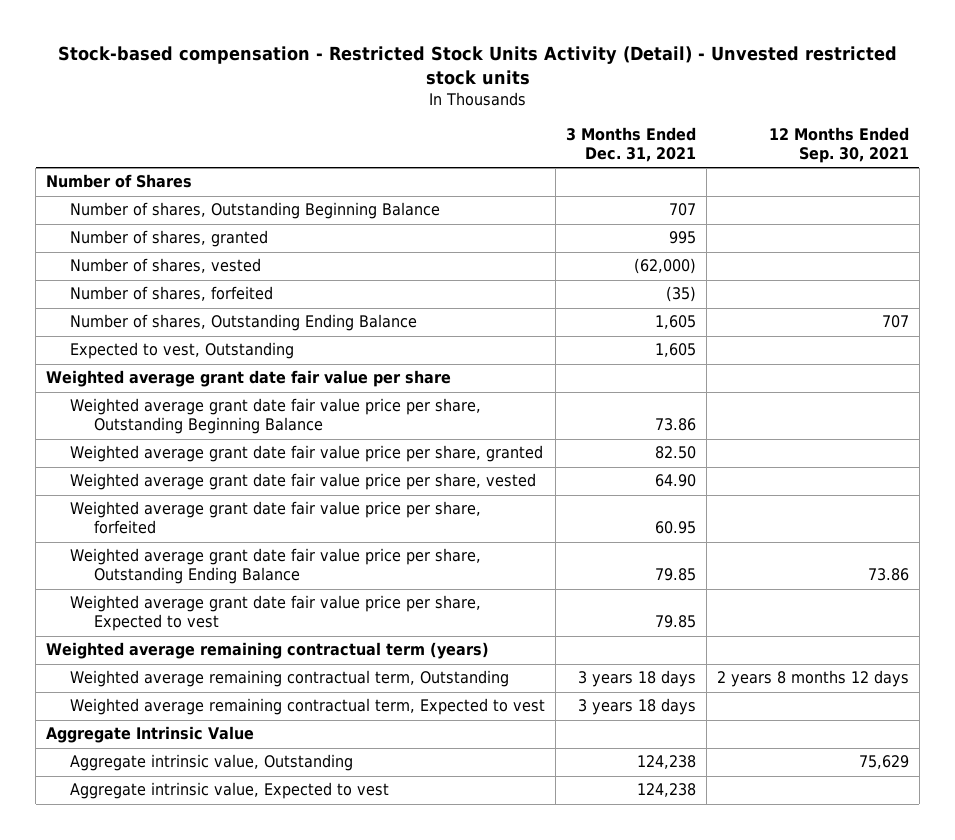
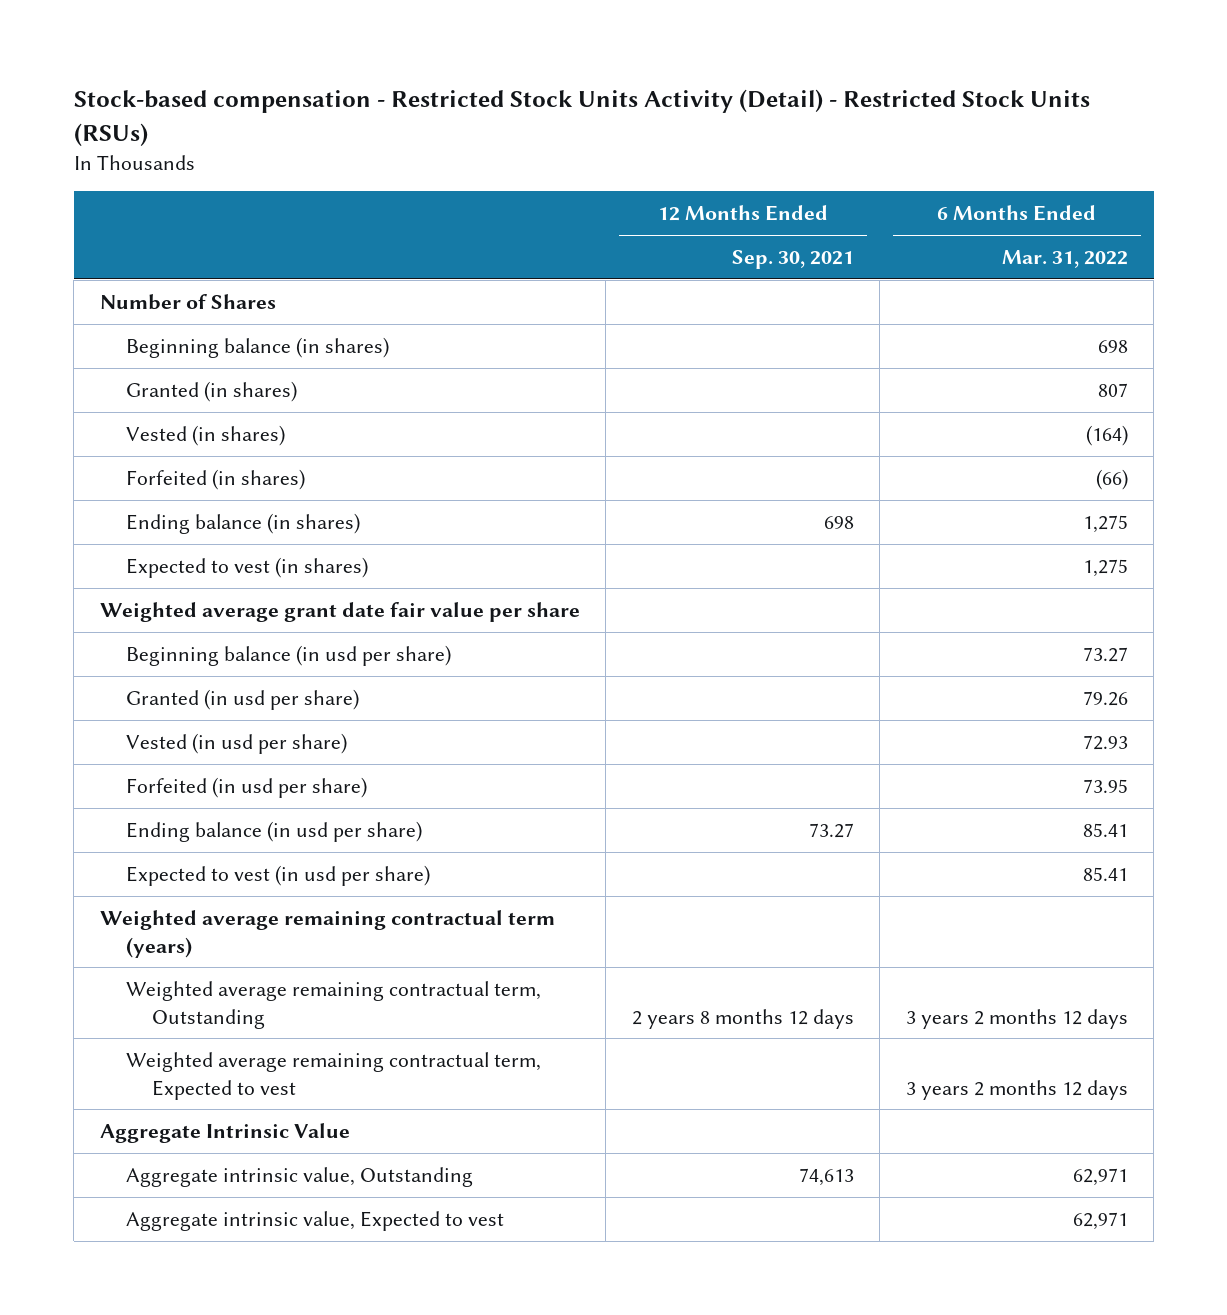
- Stock-based compensation - Restricted Stock Units Activity (Detail) - Unvested restricted stock units
+ Stock-based compensation - Restricted Stock Units Activity (Detail) - Restricted Stock Units (RSUs)
- | 3 Months Ended Dec. 31, 2021 | 12 Months Ended Sep. 30, 2021
+ | 12 Months Ended Sep. 30, 2021 | 6 Months Ended Mar. 31, 2022
- Number of shares, Outstanding Beginning Balance | 707 |
- Number of shares, granted | 995 |
- Number of shares, vested | (62,000) |
- Number of shares, forfeited | (35) |
- Number of shares, Outstanding Ending Balance | 1,605 | 707
- Expected to vest, Outstanding | 1,605 |
+ Beginning balance (in shares) | | 698
+ Granted (in shares) | | 807
+ Vested (in shares) | | (164)
+ Forfeited (in shares) | | (66)
+ Ending balance (in shares) | 698 | 1,275
+ Expected to vest (in shares) | | 1,275
- Weighted average grant date fair value price per share, Outstanding Beginning Balance | 73.86 |
- Weighted average grant date fair value price per share, granted | 82.50 |
- Weighted average grant date fair value price per share, vested | 64.90 |
- Weighted average grant date fair value price per share, forfeited | 60.95 |
- Weighted average grant date fair value price per share, Outstanding Ending Balance | 79.85 | 73.86
- Weighted average grant date fair value price per share, Expected to vest | 79.85 |
+ Beginning balance (in usd per share) | | 73.27
+ Granted (in usd per share) | | 79.26
+ Vested (in usd per share) | | 72.93
+ Forfeited (in usd per share) | | 73.95
+ Ending balance (in usd per share) | 73.27 | 85.41
+ Expected to vest (in usd per share) | | 85.41
- Aggregate intrinsic value, Outstanding | 124,238 | 75,629
+ Aggregate intrinsic value, Outstanding | 74,613 | 62,971

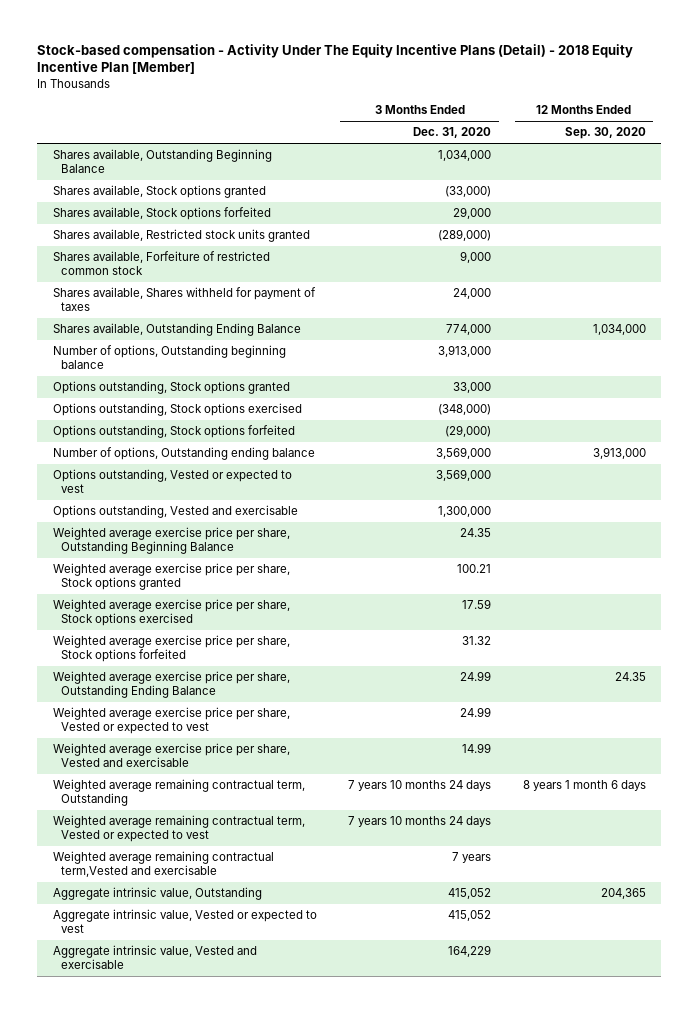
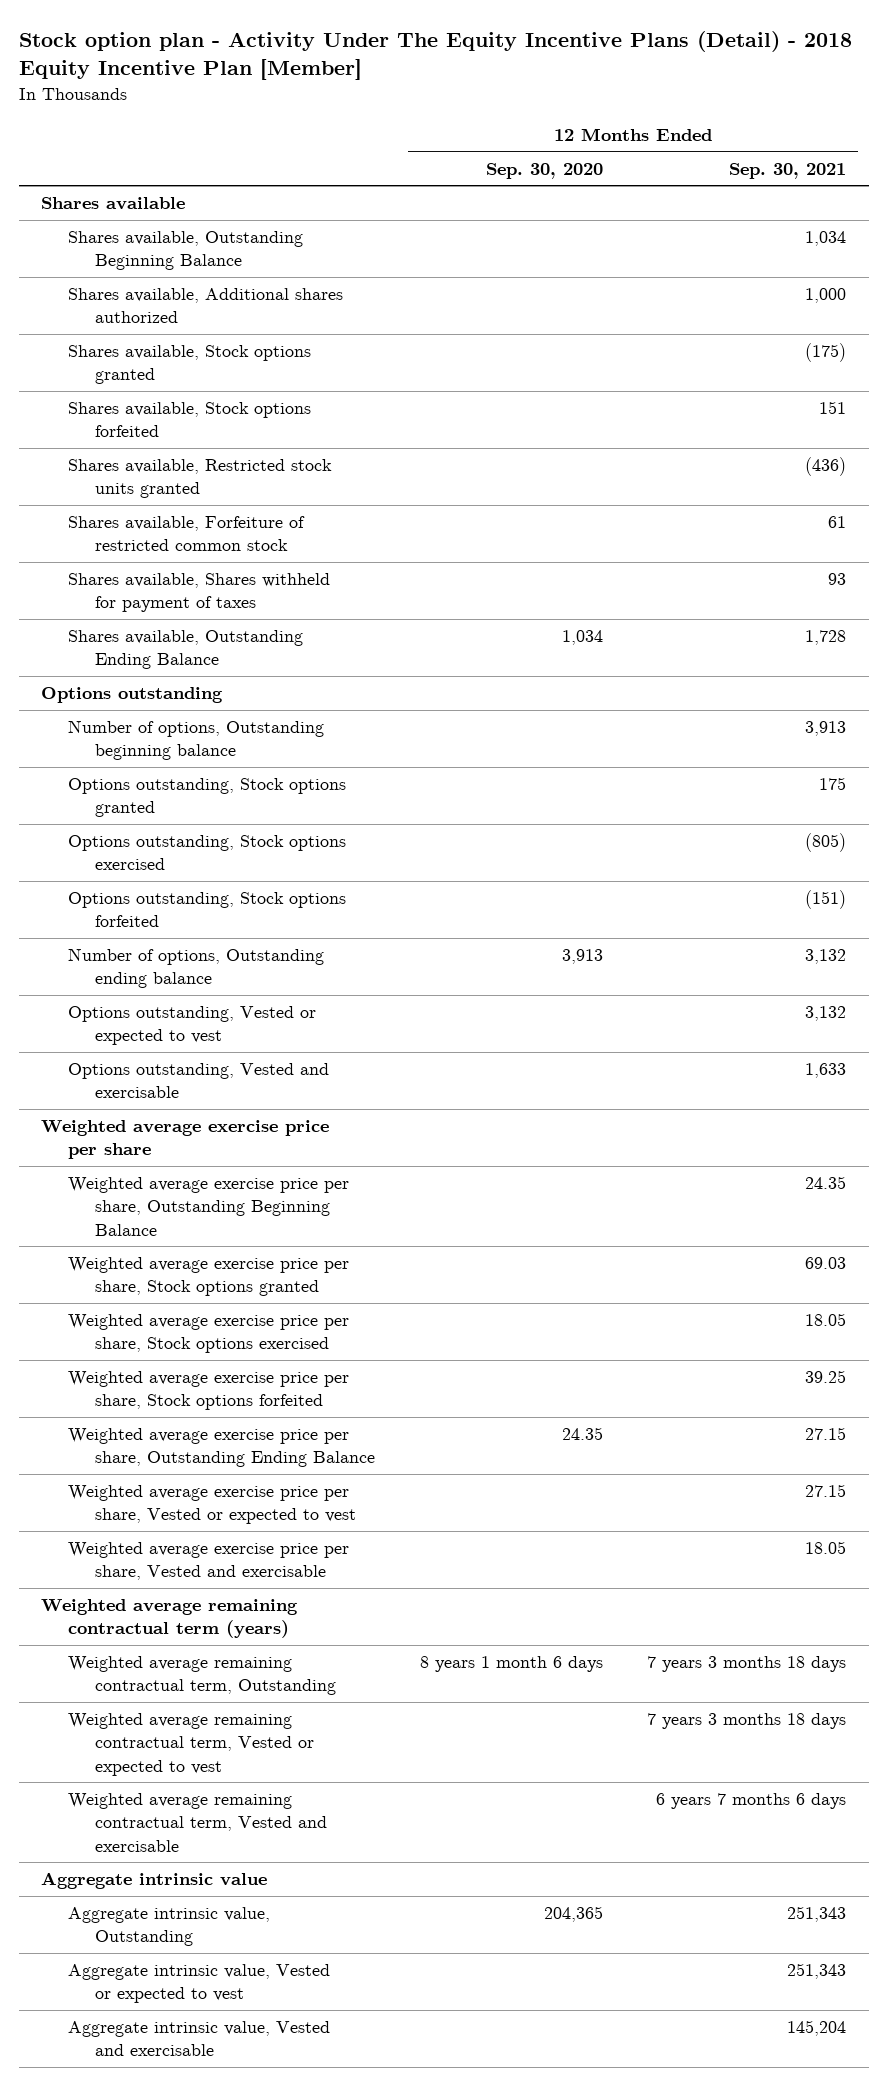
- Stock-based compensation - Activity Under The Equity Incentive Plans (Detail) - 2018 Equity Incentive Plan [Member]
+ Stock option plan - Activity Under The Equity Incentive Plans (Detail) - 2018 Equity Incentive Plan [Member]
- | 3 Months Ended Dec. 31, 2020 | 12 Months Ended Sep. 30, 2020
+ | 12 Months Ended Sep. 30, 2020 | 12 Months Ended Sep. 30, 2021
+ Shares available
+ Shares available, Additional shares authorized | | 1,000
- Shares available, Outstanding Ending Balance | 774,000 | 1,034,000
+ Shares available, Outstanding Ending Balance | 1,034 | 1,728
+ Options outstanding
- Number of options, Outstanding ending balance | 3,569,000 | 3,913,000
+ Number of options, Outstanding ending balance | 3,913 | 3,132
+ Weighted average exercise price per share
+ Weighted average remaining contractual term (years)
- Weighted average remaining contractual term,Vested and exercisable | 7 years |
+ Weighted average remaining contractual term, Vested and exercisable | | 6 years 7 months 6 days
+ Aggregate intrinsic value

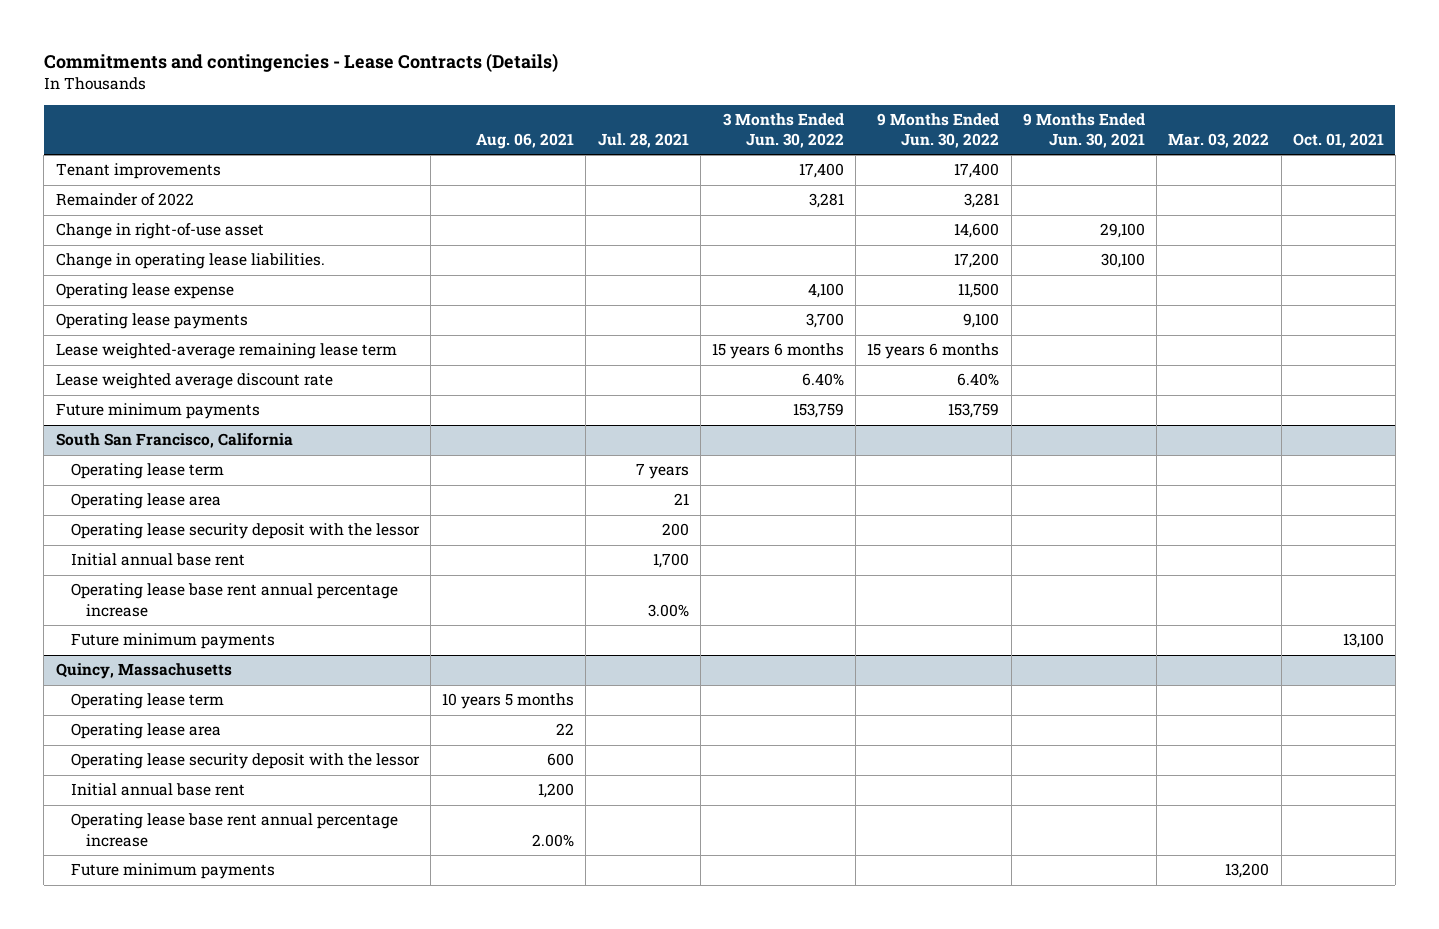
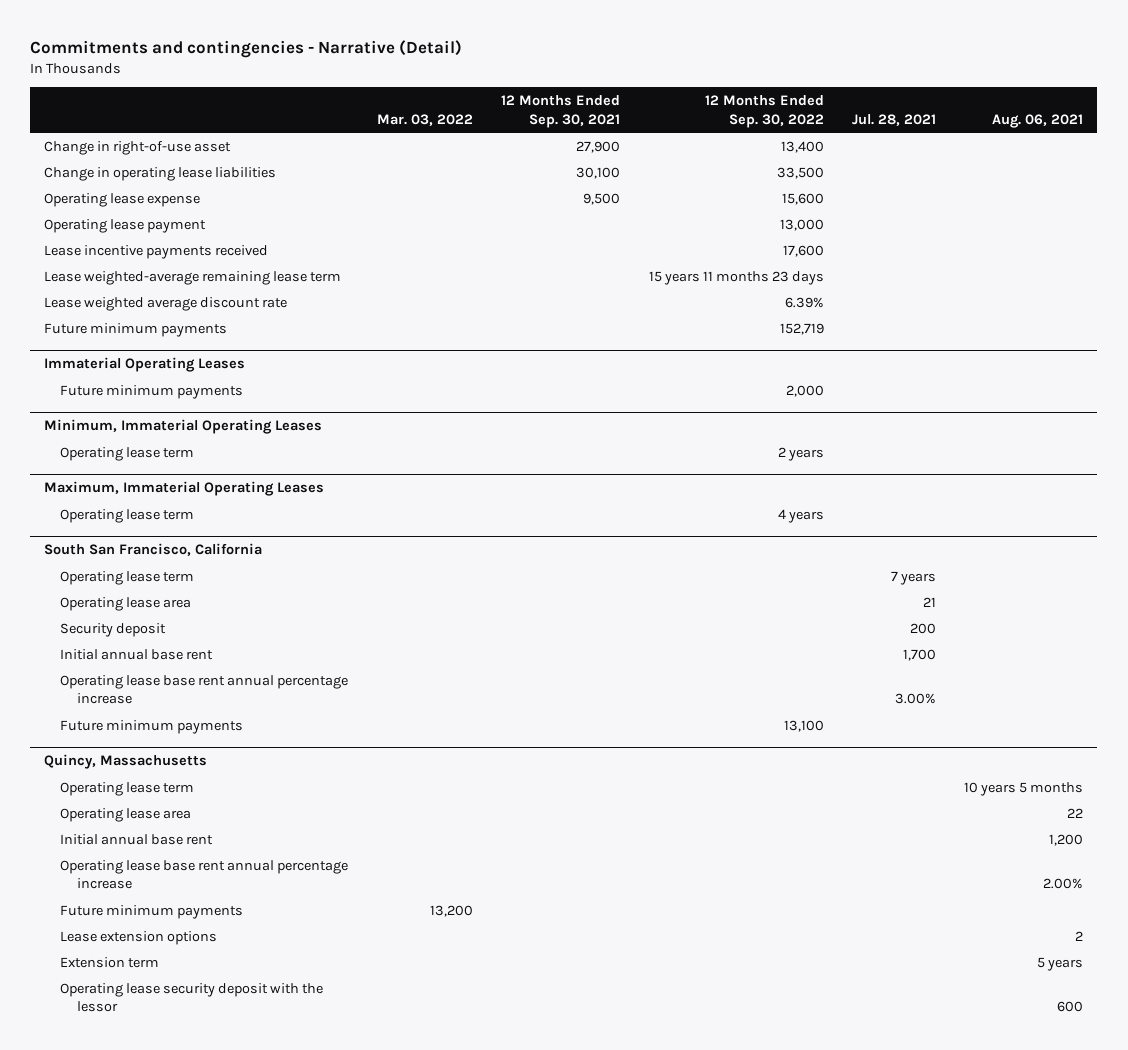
- Commitments and contingencies - Lease Contracts (Details)
+ Commitments and contingencies - Narrative (Detail)
- | Aug. 06, 2021 | Jul. 28, 2021 | 3 Months Ended Jun. 30, 2022 | 9 Months Ended Jun. 30, 2022 | 9 Months Ended Jun. 30, 2021 | Mar. 03, 2022 | Oct. 01, 2021
+ | Mar. 03, 2022 | 12 Months Ended Sep. 30, 2021 | 12 Months Ended Sep. 30, 2022 | Jul. 28, 2021 | Aug. 06, 2021
- Tenant improvements | | | 17,400 | 17,400 | | |
- Remainder of 2022 | | | 3,281 | 3,281 | | |
- Change in operating lease liabilities. | | | | 17,200 | 30,100 | |
+ Change in operating lease liabilities | | 30,100 | 33,500 | |
- Operating lease payments | | | 3,700 | 9,100 | | |
+ Operating lease payment | | | 13,000 | |
+ Lease incentive payments received | | | 17,600 | |
+ Immaterial Operating Leases
+ Future minimum payments | | | 2,000 | |
+ Minimum, Immaterial Operating Leases
+ Operating lease term | | | 2 years | |
+ Maximum, Immaterial Operating Leases
+ Operating lease term | | | 4 years | |
@ South San Francisco, California
- Operating lease security deposit with the lessor | | 200 | | | | |
+ Security deposit | | | | 200 |
@ Quincy, Massachusetts
+ Lease extension options | | | | | 2
+ Extension term | | | | | 5 years
moved down: Operating lease security deposit with the lessor | | | | | 600

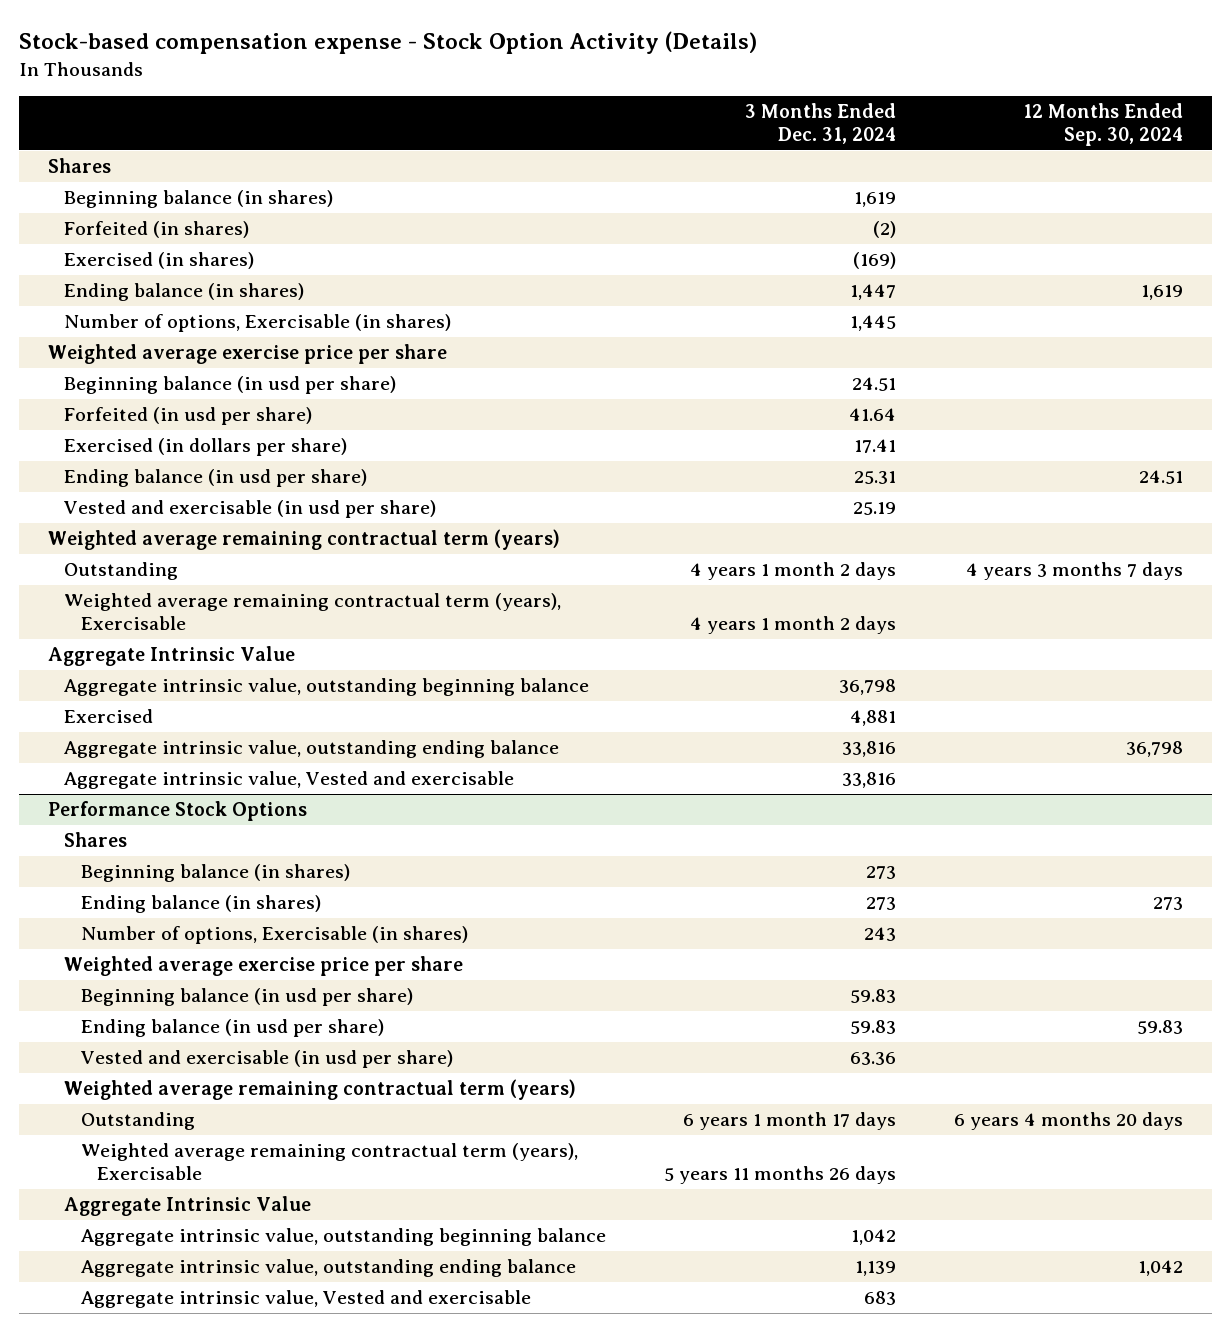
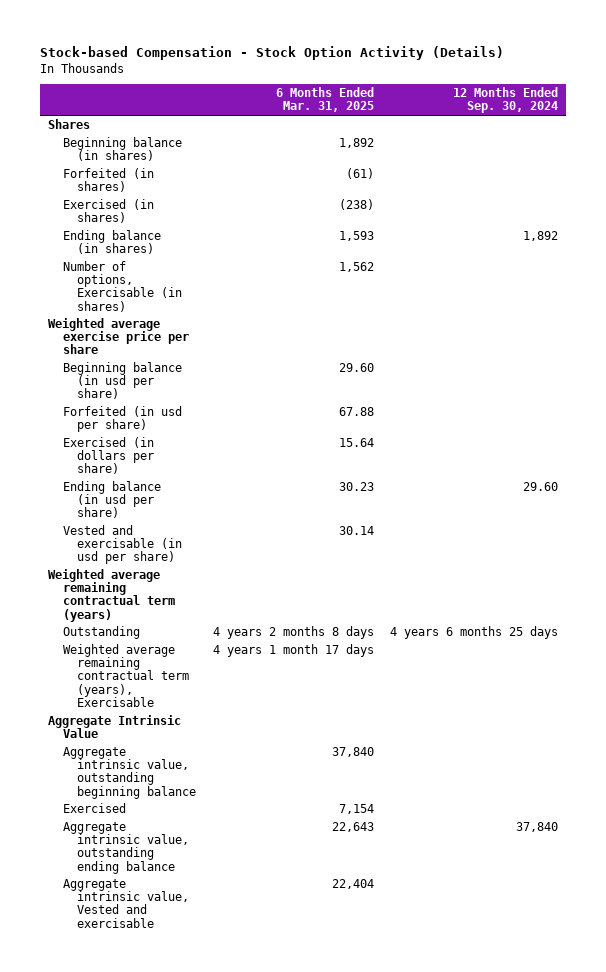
- Stock-based compensation expense - Stock Option Activity (Details)
+ Stock-based Compensation - Stock Option Activity (Details)
- | 3 Months Ended Dec. 31, 2024 | 12 Months Ended Sep. 30, 2024
+ | 6 Months Ended Mar. 31, 2025 | 12 Months Ended Sep. 30, 2024
- Ending balance (in shares) | 1,447 | 1,619
+ Ending balance (in shares) | 1,593 | 1,892
- Ending balance (in usd per share) | 25.31 | 24.51
+ Ending balance (in usd per share) | 30.23 | 29.60
- Outstanding | 4 years 1 month 2 days | 4 years 3 months 7 days
+ Outstanding | 4 years 2 months 8 days | 4 years 6 months 25 days
- Aggregate intrinsic value, outstanding ending balance | 33,816 | 36,798
+ Aggregate intrinsic value, outstanding ending balance | 22,643 | 37,840
- Performance Stock Options
- Shares
- Beginning balance (in shares) | 273 |
- Ending balance (in shares) | 273 | 273
- Number of options, Exercisable (in shares) | 243 |
- Weighted average exercise price per share
- Beginning balance (in usd per share) | 59.83 |
- Ending balance (in usd per share) | 59.83 | 59.83
- Vested and exercisable (in usd per share) | 63.36 |
- Weighted average remaining contractual term (years)
- Outstanding | 6 years 1 month 17 days | 6 years 4 months 20 days
- Weighted average remaining contractual term (years), Exercisable | 5 years 11 months 26 days |
- Aggregate Intrinsic Value
- Aggregate intrinsic value, outstanding beginning balance | 1,042 |
- Aggregate intrinsic value, outstanding ending balance | 1,139 | 1,042
- Aggregate intrinsic value, Vested and exercisable | 683 |

